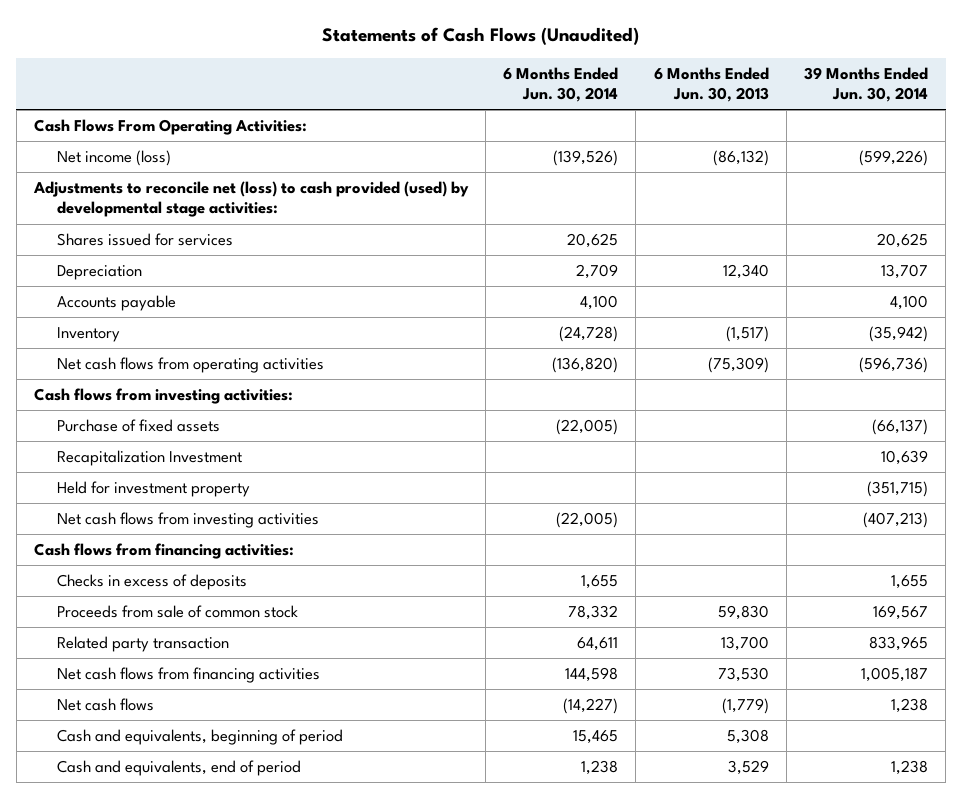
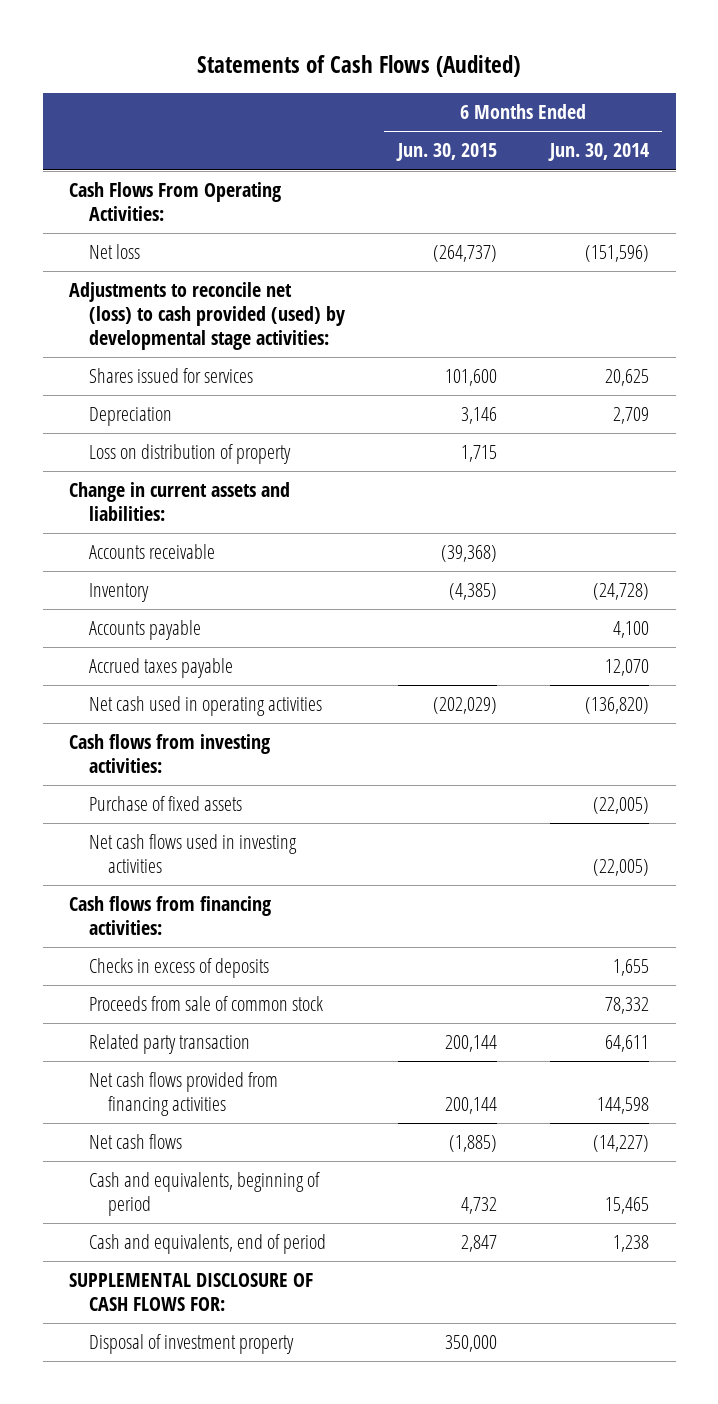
- Statements of Cash Flows (Unaudited)
+ Statements of Cash Flows (Audited)
- | 6 Months Ended Jun. 30, 2014 | 6 Months Ended Jun. 30, 2013 | 39 Months Ended Jun. 30, 2014
+ | 6 Months Ended Jun. 30, 2015 | 6 Months Ended Jun. 30, 2014
- Net income (loss) | (139,526) | (86,132) | (599,226)
+ Net loss | (264,737) | (151,596)
+ Loss on distribution of property | 1,715 |
+ Change in current assets and liabilities:
+ Accounts receivable | (39,368) |
- Net cash flows from operating activities | (136,820) | (75,309) | (596,736)
moved down: Accounts payable | | 4,100
+ Accrued taxes payable | | 12,070
+ Net cash used in operating activities | (202,029) | (136,820)
- Recapitalization Investment | | | 10,639
- Held for investment property | | | (351,715)
- Net cash flows from investing activities | (22,005) | | (407,213)
+ Net cash flows used in investing activities | | (22,005)
- Net cash flows from financing activities | 144,598 | 73,530 | 1,005,187
+ Net cash flows provided from financing activities | 200,144 | 144,598
+ SUPPLEMENTAL DISCLOSURE OF CASH FLOWS FOR:
+ Disposal of investment property | 350,000 |

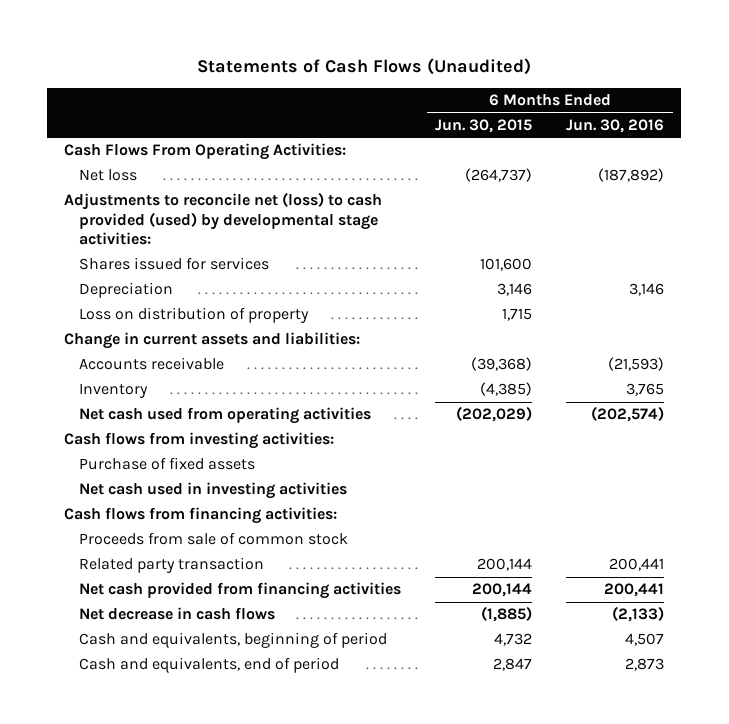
- Statements of Cash Flows (Audited)
+ Statements of Cash Flows (Unaudited)
- | 6 Months Ended Jun. 30, 2015 | 6 Months Ended Jun. 30, 2014
+ | 6 Months Ended Jun. 30, 2015 | 6 Months Ended Jun. 30, 2016
- Accounts payable | | 4,100
- Accrued taxes payable | | 12,070
- Net cash used in operating activities | (202,029) | (136,820)
+ Net cash used from operating activities | (202,029) | (202,574)
- Net cash flows used in investing activities | | (22,005)
+ Net cash used in investing activities
- Checks in excess of deposits | | 1,655
- Net cash flows provided from financing activities | 200,144 | 144,598
- Net cash flows | (1,885) | (14,227)
+ Net cash provided from financing activities | 200,144 | 200,441
+ Net decrease in cash flows | (1,885) | (2,133)
- SUPPLEMENTAL DISCLOSURE OF CASH FLOWS FOR:
- Disposal of investment property | 350,000 |

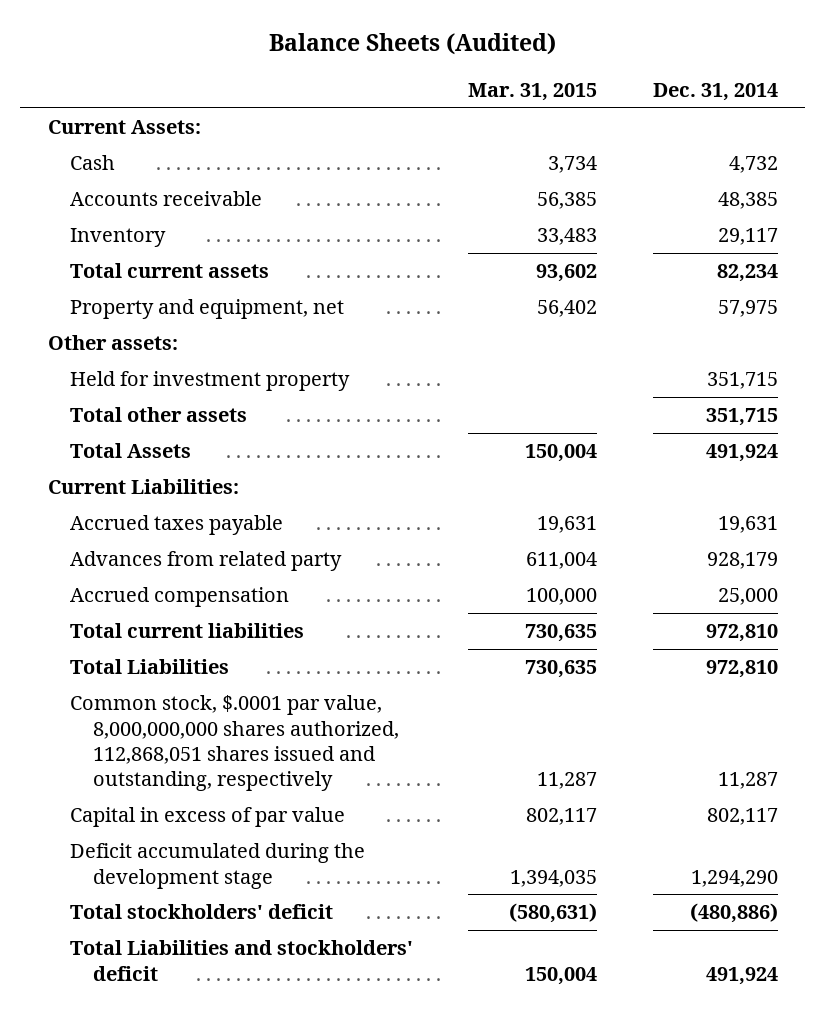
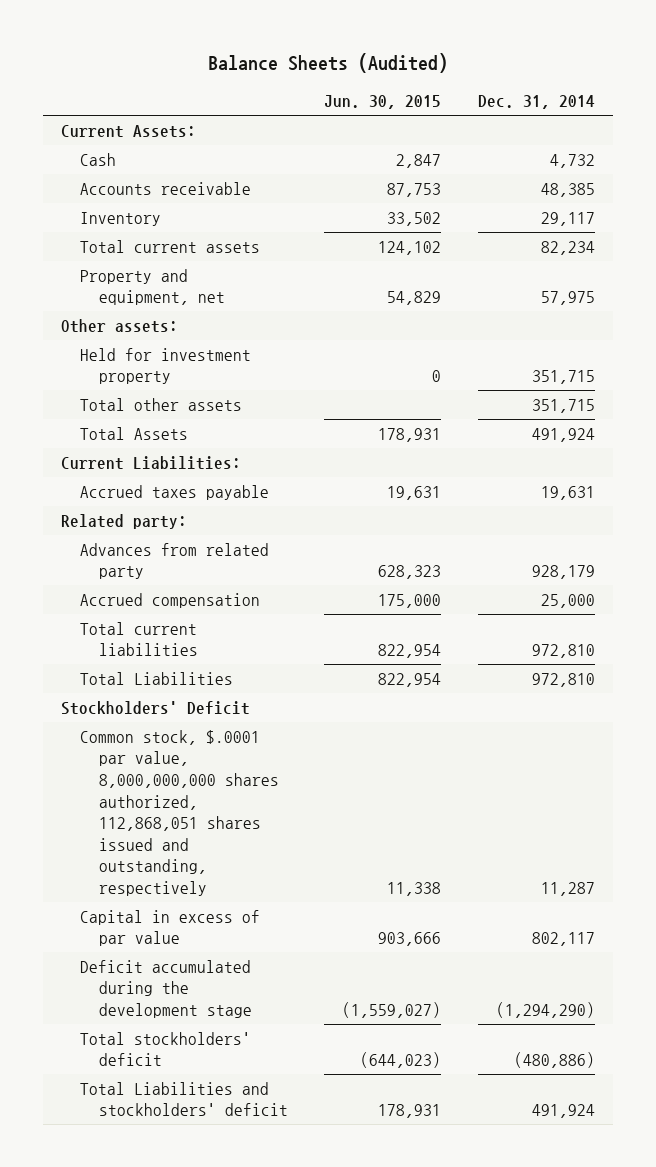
- | Mar. 31, 2015 | Dec. 31, 2014
+ | Jun. 30, 2015 | Dec. 31, 2014
+ Related party:
+ Stockholders' Deficit
- Deficit accumulated during the development stage | 1,394,035 | 1,294,290
+ Deficit accumulated during the development stage | (1,559,027) | (1,294,290)

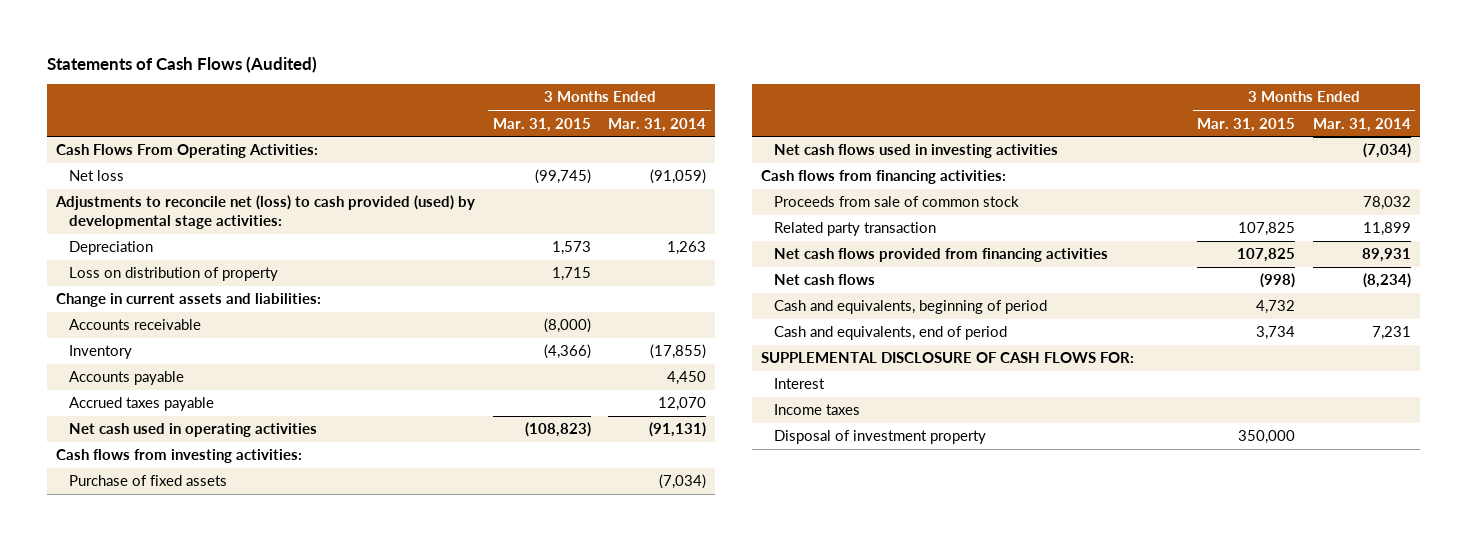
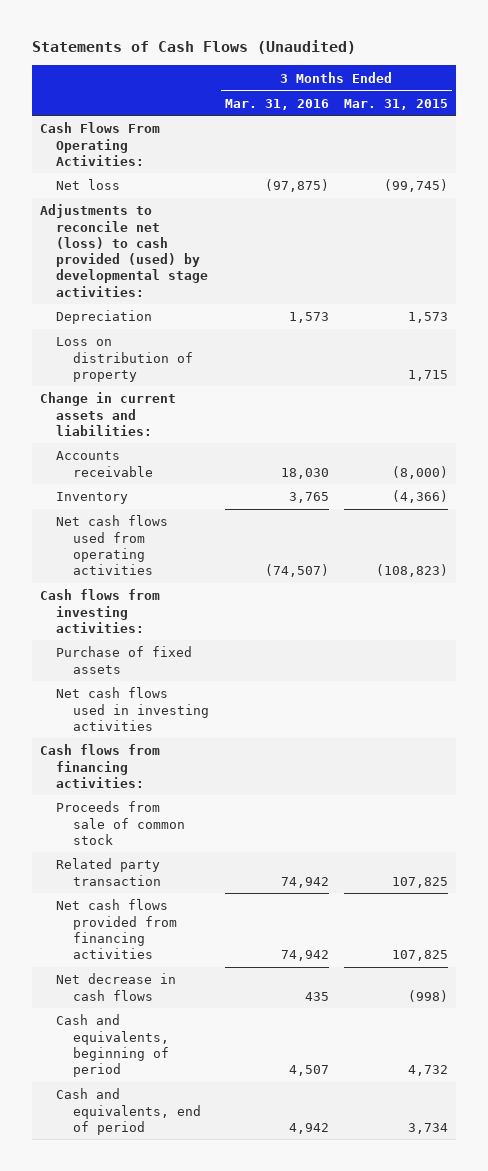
- Statements of Cash Flows (Audited)
+ Statements of Cash Flows (Unaudited)
- | 3 Months Ended Mar. 31, 2015 | 3 Months Ended Mar. 31, 2014
+ | 3 Months Ended Mar. 31, 2016 | 3 Months Ended Mar. 31, 2015
- Accounts payable | | 4,450
- Accrued taxes payable | | 12,070
- Net cash used in operating activities | (108,823) | (91,131)
+ Net cash flows used from operating activities | (74,507) | (108,823)
- Net cash flows | (998) | (8,234)
+ Net decrease in cash flows | 435 | (998)
- SUPPLEMENTAL DISCLOSURE OF CASH FLOWS FOR:
- Interest
- Income taxes
- Disposal of investment property | 350,000 |

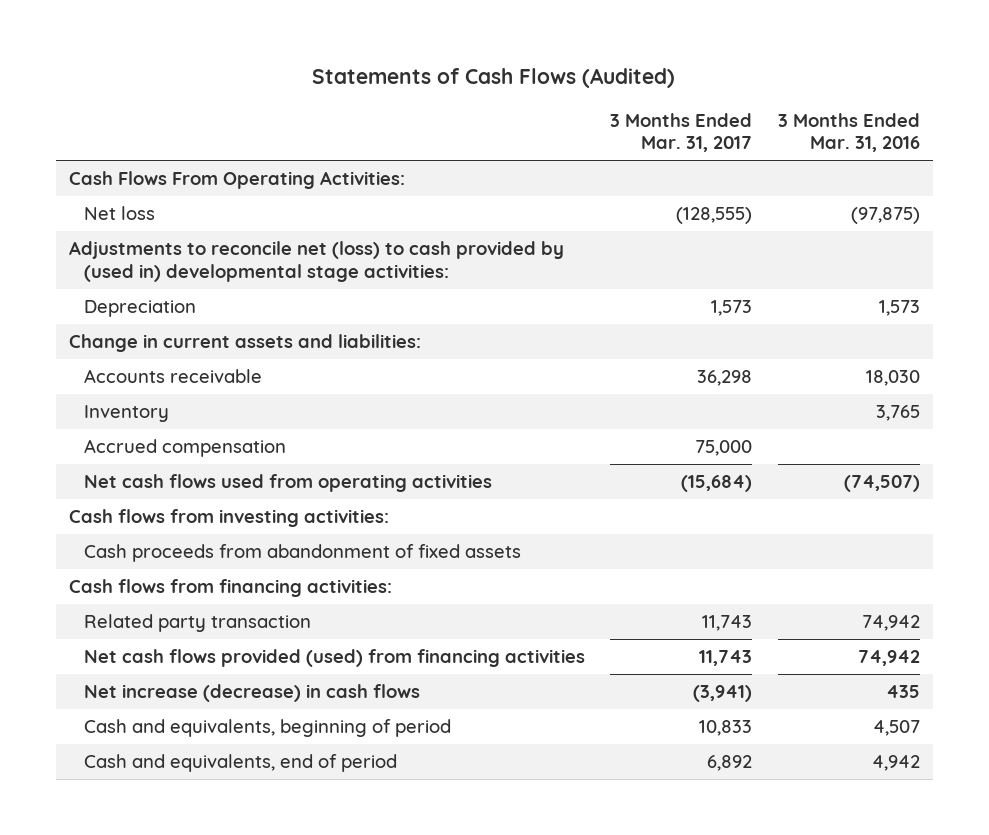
- Statements of Cash Flows (Unaudited)
+ Statements of Cash Flows (Audited)
- | 3 Months Ended Mar. 31, 2016 | 3 Months Ended Mar. 31, 2015
+ | 3 Months Ended Mar. 31, 2017 | 3 Months Ended Mar. 31, 2016
- Adjustments to reconcile net (loss) to cash provided (used) by developmental stage activities:
+ Adjustments to reconcile net (loss) to cash provided by (used in) developmental stage activities:
- Loss on distribution of property | | 1,715
+ Accrued compensation | 75,000 |
- Purchase of fixed assets
- Net cash flows used in investing activities
+ Cash proceeds from abandonment of fixed assets
- Proceeds from sale of common stock
- Net cash flows provided from financing activities | 74,942 | 107,825
- Net decrease in cash flows | 435 | (998)
+ Net cash flows provided (used) from financing activities | 11,743 | 74,942
+ Net increase (decrease) in cash flows | (3,941) | 435

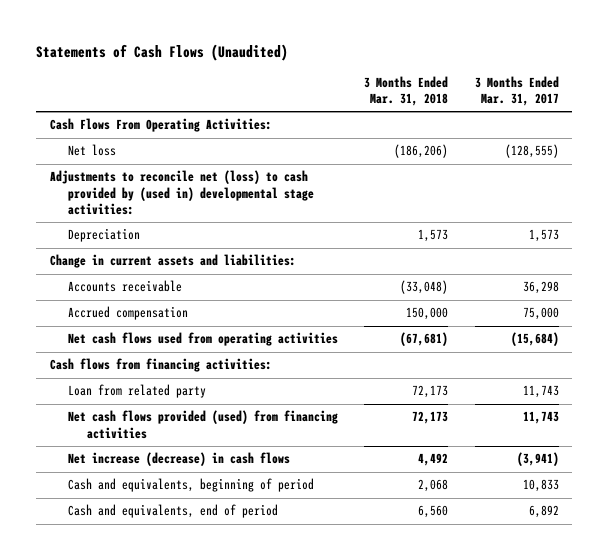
- Statements of Cash Flows (Audited)
+ Statements of Cash Flows (Unaudited)
- | 3 Months Ended Mar. 31, 2017 | 3 Months Ended Mar. 31, 2016
+ | 3 Months Ended Mar. 31, 2018 | 3 Months Ended Mar. 31, 2017
- Inventory | | 3,765
- Cash flows from investing activities:
- Cash proceeds from abandonment of fixed assets
- Related party transaction | 11,743 | 74,942
+ Loan from related party | 72,173 | 11,743

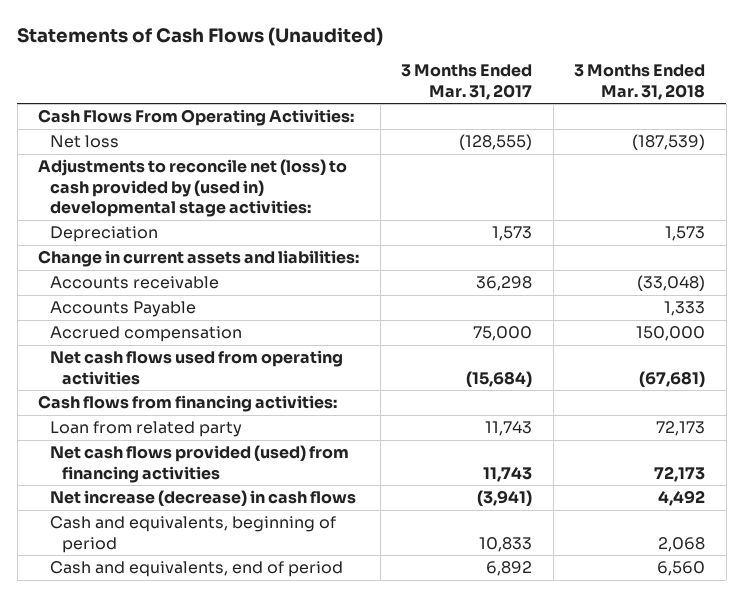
- | 3 Months Ended Mar. 31, 2018 | 3 Months Ended Mar. 31, 2017
+ | 3 Months Ended Mar. 31, 2017 | 3 Months Ended Mar. 31, 2018
- Net loss | (186,206) | (128,555)
+ Net loss | (128,555) | (187,539)
+ Accounts Payable | | 1,333

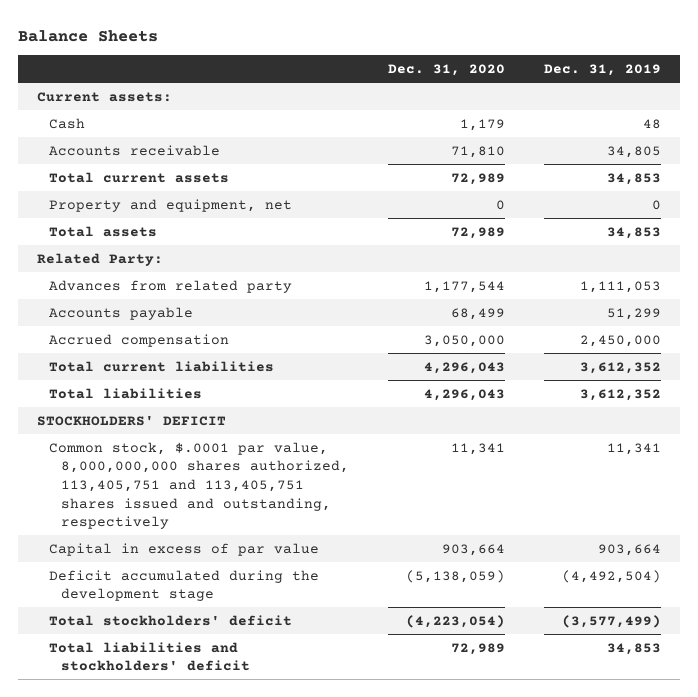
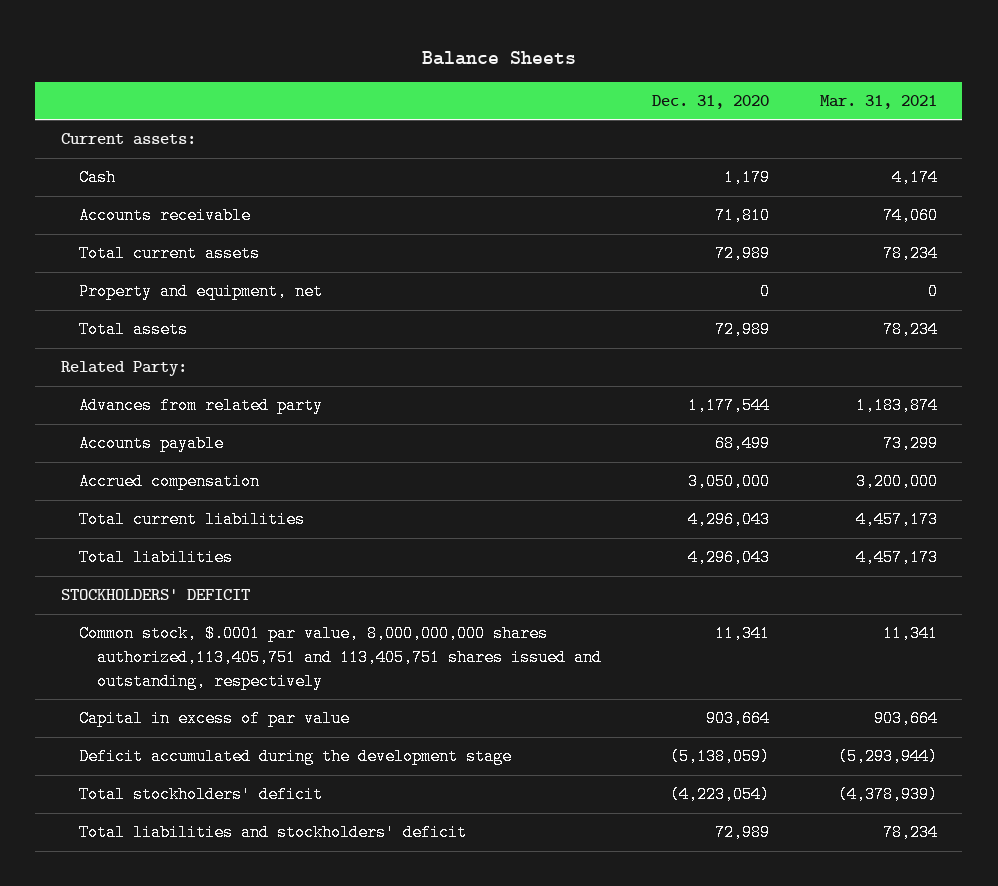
- | Dec. 31, 2020 | Dec. 31, 2019
+ | Dec. 31, 2020 | Mar. 31, 2021
- Common stock, $.0001 par value, 8,000,000,000 shares authorized, 113,405,751 and 113,405,751 shares issued and outstanding, respectively | 11,341 | 11,341
+ Common stock, $.0001 par value, 8,000,000,000 shares authorized,113,405,751 and 113,405,751 shares issued and outstanding, respectively | 11,341 | 11,341

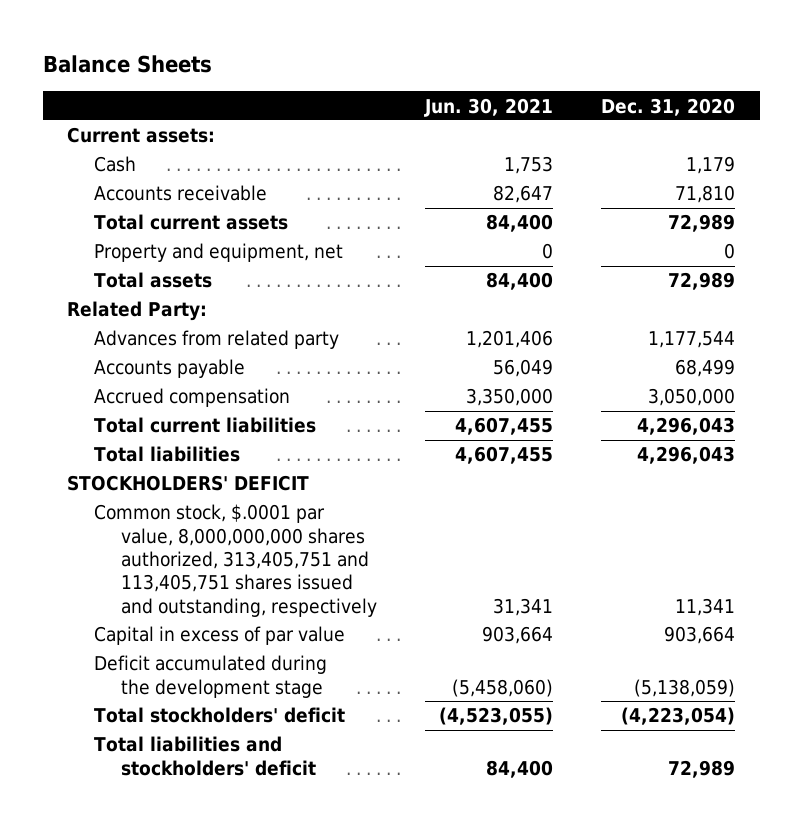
- | Dec. 31, 2020 | Mar. 31, 2021
+ | Jun. 30, 2021 | Dec. 31, 2020
- Common stock, $.0001 par value, 8,000,000,000 shares authorized,113,405,751 and 113,405,751 shares issued and outstanding, respectively | 11,341 | 11,341
+ Common stock, $.0001 par value, 8,000,000,000 shares authorized, 313,405,751 and 113,405,751 shares issued and outstanding, respectively | 31,341 | 11,341

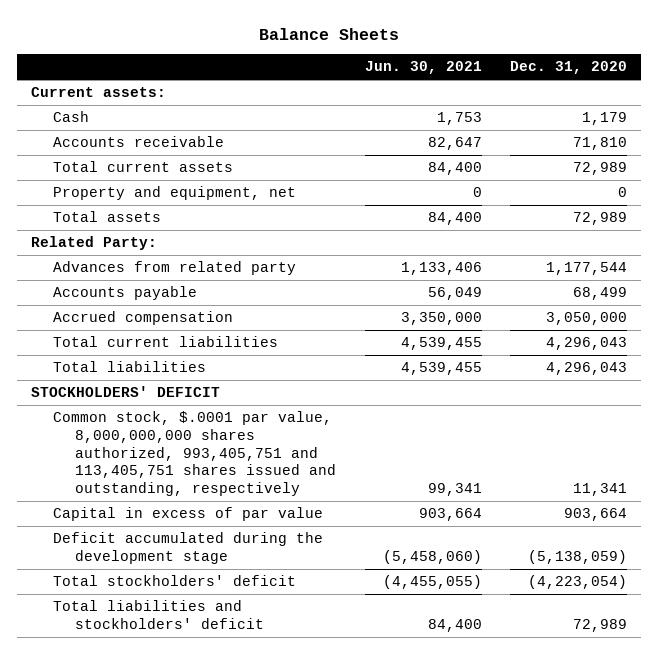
- Advances from related party | 1,201,406 | 1,177,544
+ Advances from related party | 1,133,406 | 1,177,544
- Total current liabilities | 4,607,455 | 4,296,043
- Total liabilities | 4,607,455 | 4,296,043
+ Total current liabilities | 4,539,455 | 4,296,043
+ Total liabilities | 4,539,455 | 4,296,043
- Common stock, $.0001 par value, 8,000,000,000 shares authorized, 313,405,751 and 113,405,751 shares issued and outstanding, respectively | 31,341 | 11,341
+ Common stock, $.0001 par value, 8,000,000,000 shares authorized, 993,405,751 and 113,405,751 shares issued and outstanding, respectively | 99,341 | 11,341
- Total stockholders' deficit | (4,523,055) | (4,223,054)
+ Total stockholders' deficit | (4,455,055) | (4,223,054)

